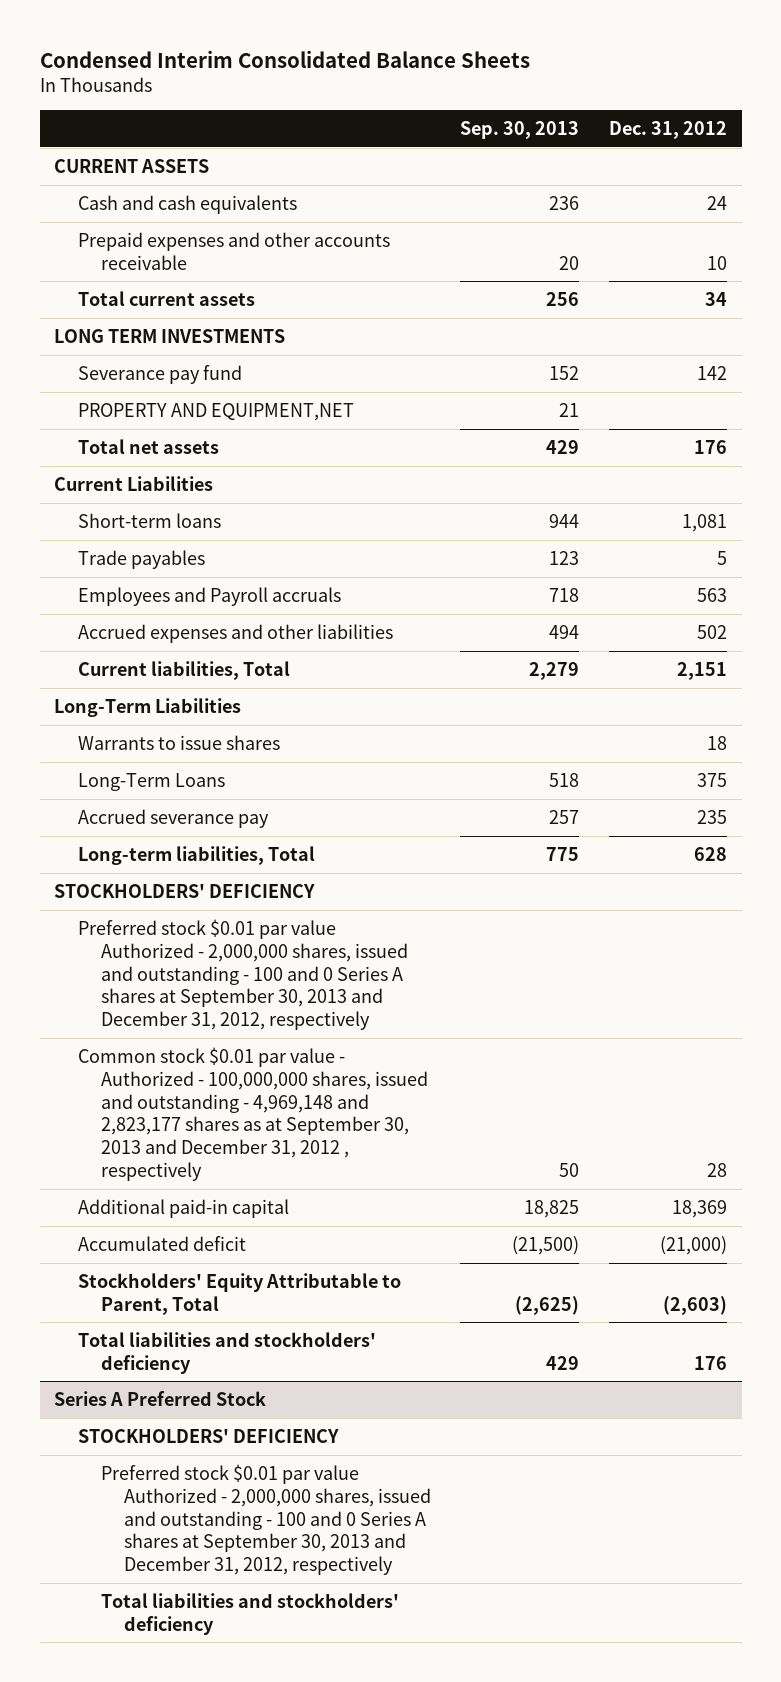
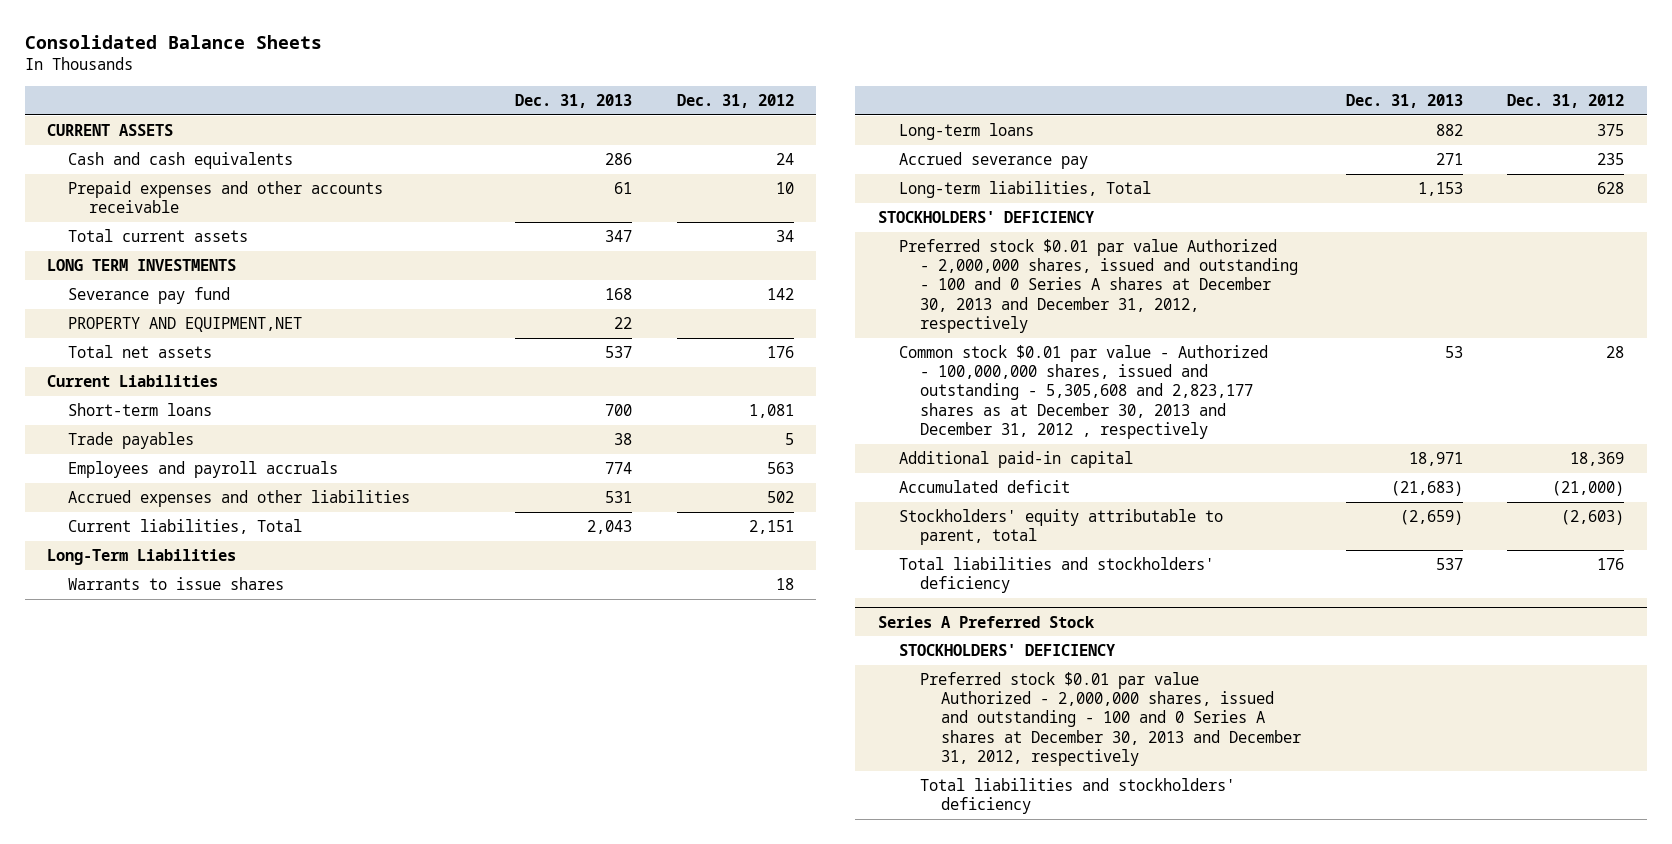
- Condensed Interim Consolidated Balance Sheets
+ Consolidated Balance Sheets
- | Sep. 30, 2013 | Dec. 31, 2012
+ | Dec. 31, 2013 | Dec. 31, 2012
- Employees and Payroll accruals | 718 | 563
+ Employees and payroll accruals | 774 | 563
- Long-Term Loans | 518 | 375
+ Long-term loans | 882 | 375
- Preferred stock $0.01 par value Authorized - 2,000,000 shares, issued and outstanding - 100 and 0 Series A shares at September 30, 2013 and December 31, 2012, respectively
- Common stock $0.01 par value - Authorized - 100,000,000 shares, issued and outstanding - 4,969,148 and 2,823,177 shares as at September 30, 2013 and December 31, 2012 , respectively | 50 | 28
+ Preferred stock $0.01 par value Authorized - 2,000,000 shares, issued and outstanding - 100 and 0 Series A shares at December 30, 2013 and December 31, 2012, respectively
+ Common stock $0.01 par value - Authorized - 100,000,000 shares, issued and outstanding - 5,305,608 and 2,823,177 shares as at December 30, 2013 and December 31, 2012 , respectively | 53 | 28
- Stockholders' Equity Attributable to Parent, Total | (2,625) | (2,603)
+ Stockholders' equity attributable to parent, total | (2,659) | (2,603)
@ Series A Preferred Stock
- Preferred stock $0.01 par value Authorized - 2,000,000 shares, issued and outstanding - 100 and 0 Series A shares at September 30, 2013 and December 31, 2012, respectively
+ Preferred stock $0.01 par value Authorized - 2,000,000 shares, issued and outstanding - 100 and 0 Series A shares at December 30, 2013 and December 31, 2012, respectively

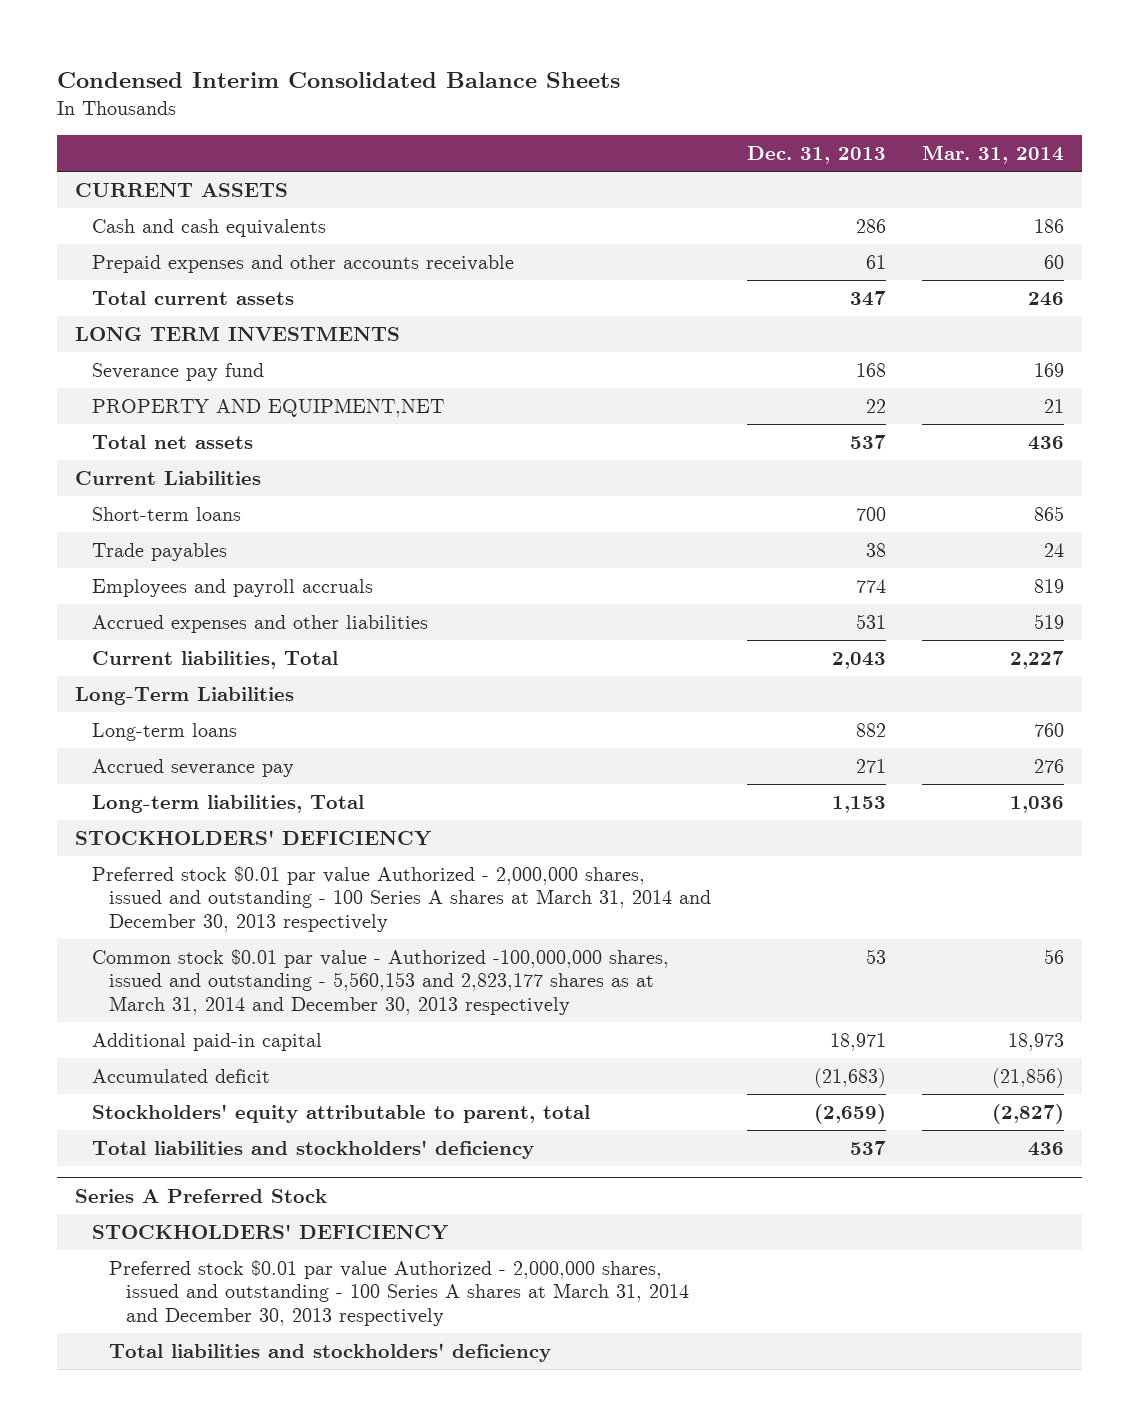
- Consolidated Balance Sheets
+ Condensed Interim Consolidated Balance Sheets
- | Dec. 31, 2013 | Dec. 31, 2012
+ | Dec. 31, 2013 | Mar. 31, 2014
- Warrants to issue shares | | 18
- Preferred stock $0.01 par value Authorized - 2,000,000 shares, issued and outstanding - 100 and 0 Series A shares at December 30, 2013 and December 31, 2012, respectively
- Common stock $0.01 par value - Authorized - 100,000,000 shares, issued and outstanding - 5,305,608 and 2,823,177 shares as at December 30, 2013 and December 31, 2012 , respectively | 53 | 28
+ Preferred stock $0.01 par value Authorized - 2,000,000 shares, issued and outstanding - 100 Series A shares at March 31, 2014 and December 30, 2013 respectively
+ Common stock $0.01 par value - Authorized -100,000,000 shares, issued and outstanding - 5,560,153 and 2,823,177 shares as at March 31, 2014 and December 30, 2013 respectively | 53 | 56
@ Series A Preferred Stock
- Preferred stock $0.01 par value Authorized - 2,000,000 shares, issued and outstanding - 100 and 0 Series A shares at December 30, 2013 and December 31, 2012, respectively
+ Preferred stock $0.01 par value Authorized - 2,000,000 shares, issued and outstanding - 100 Series A shares at March 31, 2014 and December 30, 2013 respectively

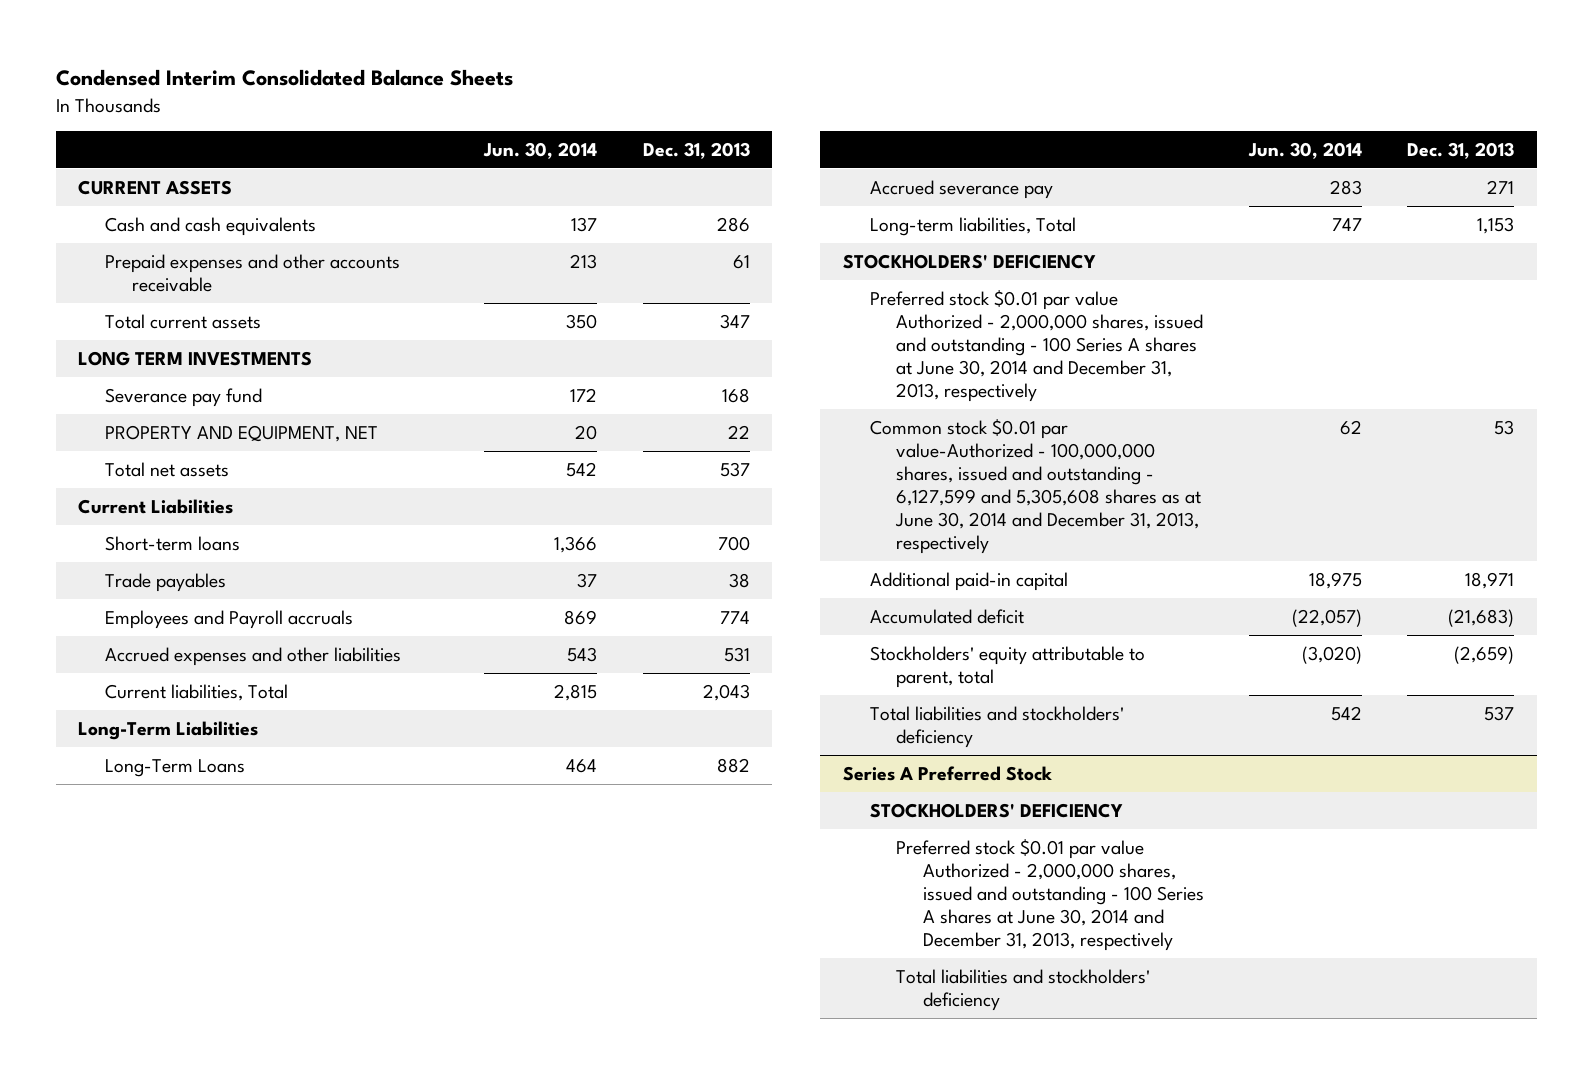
- | Dec. 31, 2013 | Mar. 31, 2014
+ | Jun. 30, 2014 | Dec. 31, 2013
- PROPERTY AND EQUIPMENT,NET | 22 | 21
+ PROPERTY AND EQUIPMENT, NET | 20 | 22
- Employees and payroll accruals | 774 | 819
+ Employees and Payroll accruals | 869 | 774
- Long-term loans | 882 | 760
+ Long-Term Loans | 464 | 882
- Preferred stock $0.01 par value Authorized - 2,000,000 shares, issued and outstanding - 100 Series A shares at March 31, 2014 and December 30, 2013 respectively
- Common stock $0.01 par value - Authorized -100,000,000 shares, issued and outstanding - 5,560,153 and 2,823,177 shares as at March 31, 2014 and December 30, 2013 respectively | 53 | 56
+ Preferred stock $0.01 par value Authorized - 2,000,000 shares, issued and outstanding - 100 Series A shares at June 30, 2014 and December 31, 2013, respectively
+ Common stock $0.01 par value-Authorized - 100,000,000 shares, issued and outstanding - 6,127,599 and 5,305,608 shares as at June 30, 2014 and December 31, 2013, respectively | 62 | 53
@ Series A Preferred Stock
- Preferred stock $0.01 par value Authorized - 2,000,000 shares, issued and outstanding - 100 Series A shares at March 31, 2014 and December 30, 2013 respectively
+ Preferred stock $0.01 par value Authorized - 2,000,000 shares, issued and outstanding - 100 Series A shares at June 30, 2014 and December 31, 2013, respectively

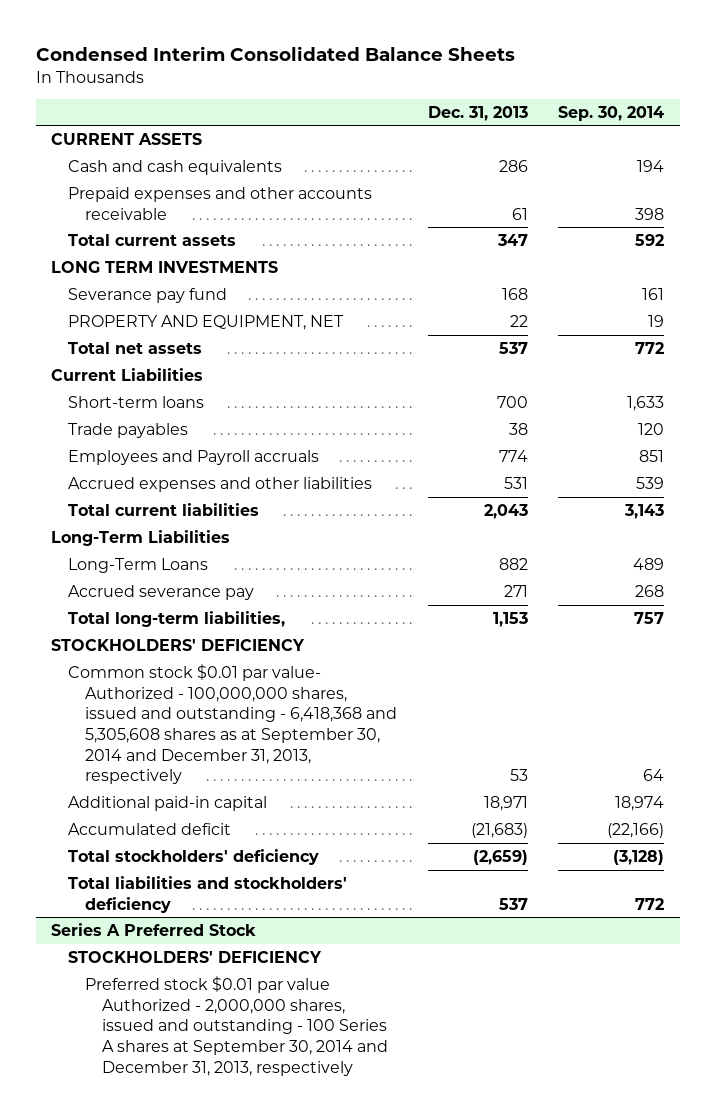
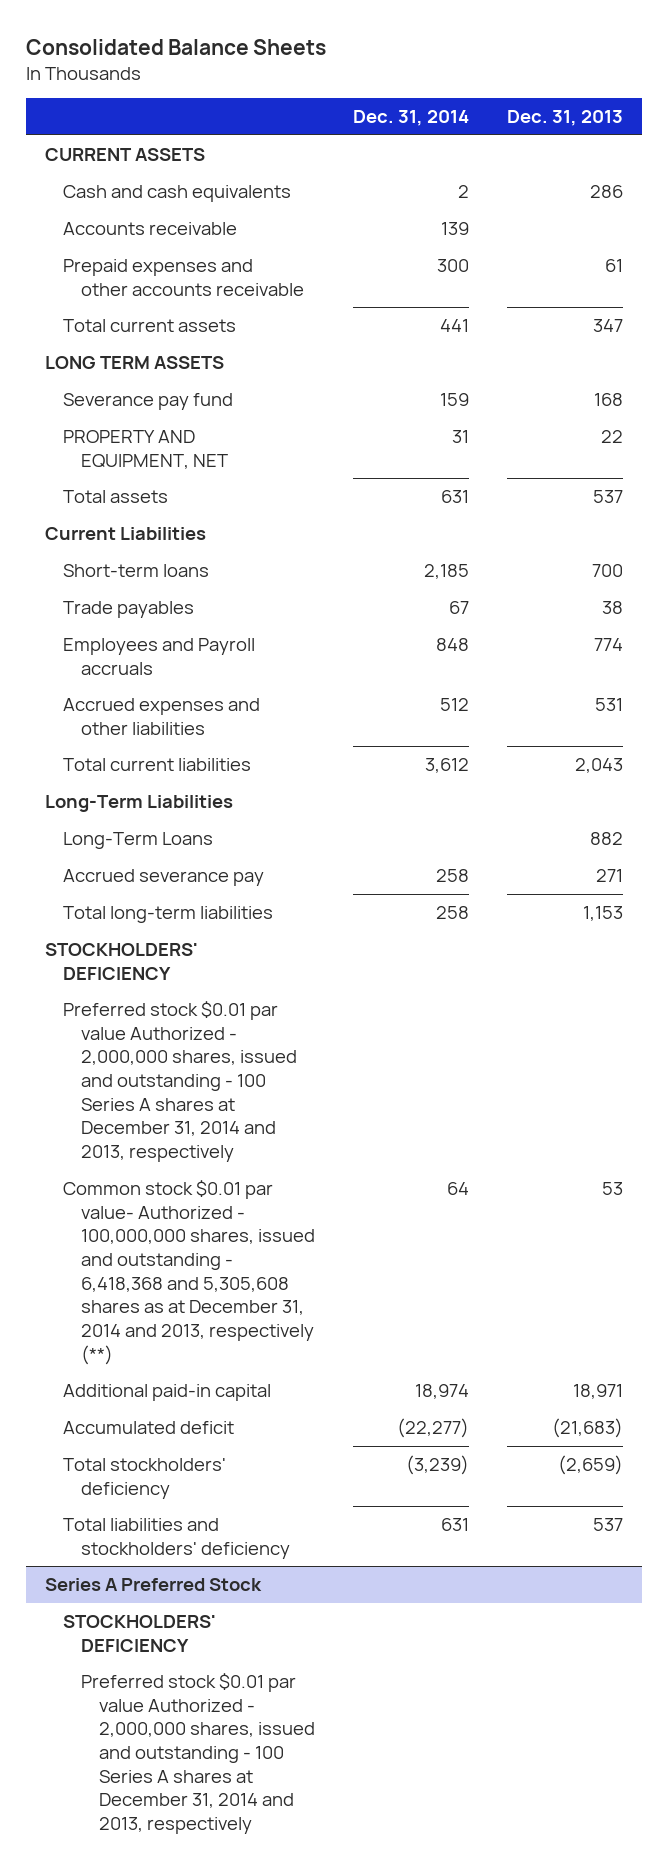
- Condensed Interim Consolidated Balance Sheets
+ Consolidated Balance Sheets
- | Dec. 31, 2013 | Sep. 30, 2014
+ | Dec. 31, 2014 | Dec. 31, 2013
+ Accounts receivable | 139 |
- LONG TERM INVESTMENTS
+ LONG TERM ASSETS
- Total net assets | 537 | 772
+ Total assets | 631 | 537
- Total long-term liabilities, | 1,153 | 757
+ Total long-term liabilities | 258 | 1,153
- Common stock $0.01 par value- Authorized - 100,000,000 shares, issued and outstanding - 6,418,368 and 5,305,608 shares as at September 30, 2014 and December 31, 2013, respectively | 53 | 64
+ Preferred stock $0.01 par value Authorized - 2,000,000 shares, issued and outstanding - 100 Series A shares at December 31, 2014 and 2013, respectively
+ Common stock $0.01 par value- Authorized - 100,000,000 shares, issued and outstanding - 6,418,368 and 5,305,608 shares as at December 31, 2014 and 2013, respectively (**) | 64 | 53
@ Series A Preferred Stock
- Preferred stock $0.01 par value Authorized - 2,000,000 shares, issued and outstanding - 100 Series A shares at September 30, 2014 and December 31, 2013, respectively
+ Preferred stock $0.01 par value Authorized - 2,000,000 shares, issued and outstanding - 100 Series A shares at December 31, 2014 and 2013, respectively

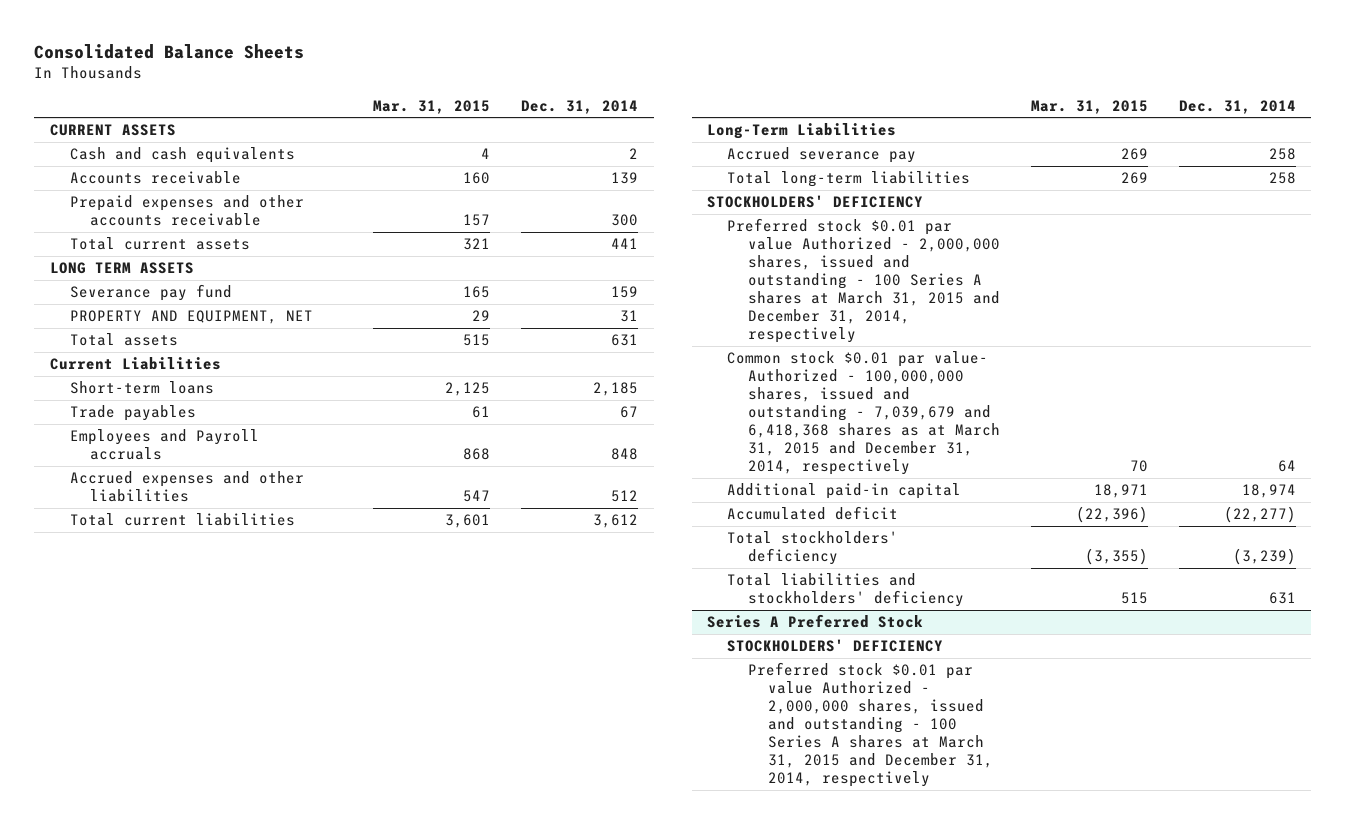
- | Dec. 31, 2014 | Dec. 31, 2013
+ | Mar. 31, 2015 | Dec. 31, 2014
- Long-Term Loans | | 882
- Preferred stock $0.01 par value Authorized - 2,000,000 shares, issued and outstanding - 100 Series A shares at December 31, 2014 and 2013, respectively
- Common stock $0.01 par value- Authorized - 100,000,000 shares, issued and outstanding - 6,418,368 and 5,305,608 shares as at December 31, 2014 and 2013, respectively (**) | 64 | 53
+ Preferred stock $0.01 par value Authorized - 2,000,000 shares, issued and outstanding - 100 Series A shares at March 31, 2015 and December 31, 2014, respectively
+ Common stock $0.01 par value- Authorized - 100,000,000 shares, issued and outstanding - 7,039,679 and 6,418,368 shares as at March 31, 2015 and December 31, 2014, respectively | 70 | 64
@ Series A Preferred Stock
- Preferred stock $0.01 par value Authorized - 2,000,000 shares, issued and outstanding - 100 Series A shares at December 31, 2014 and 2013, respectively
+ Preferred stock $0.01 par value Authorized - 2,000,000 shares, issued and outstanding - 100 Series A shares at March 31, 2015 and December 31, 2014, respectively

